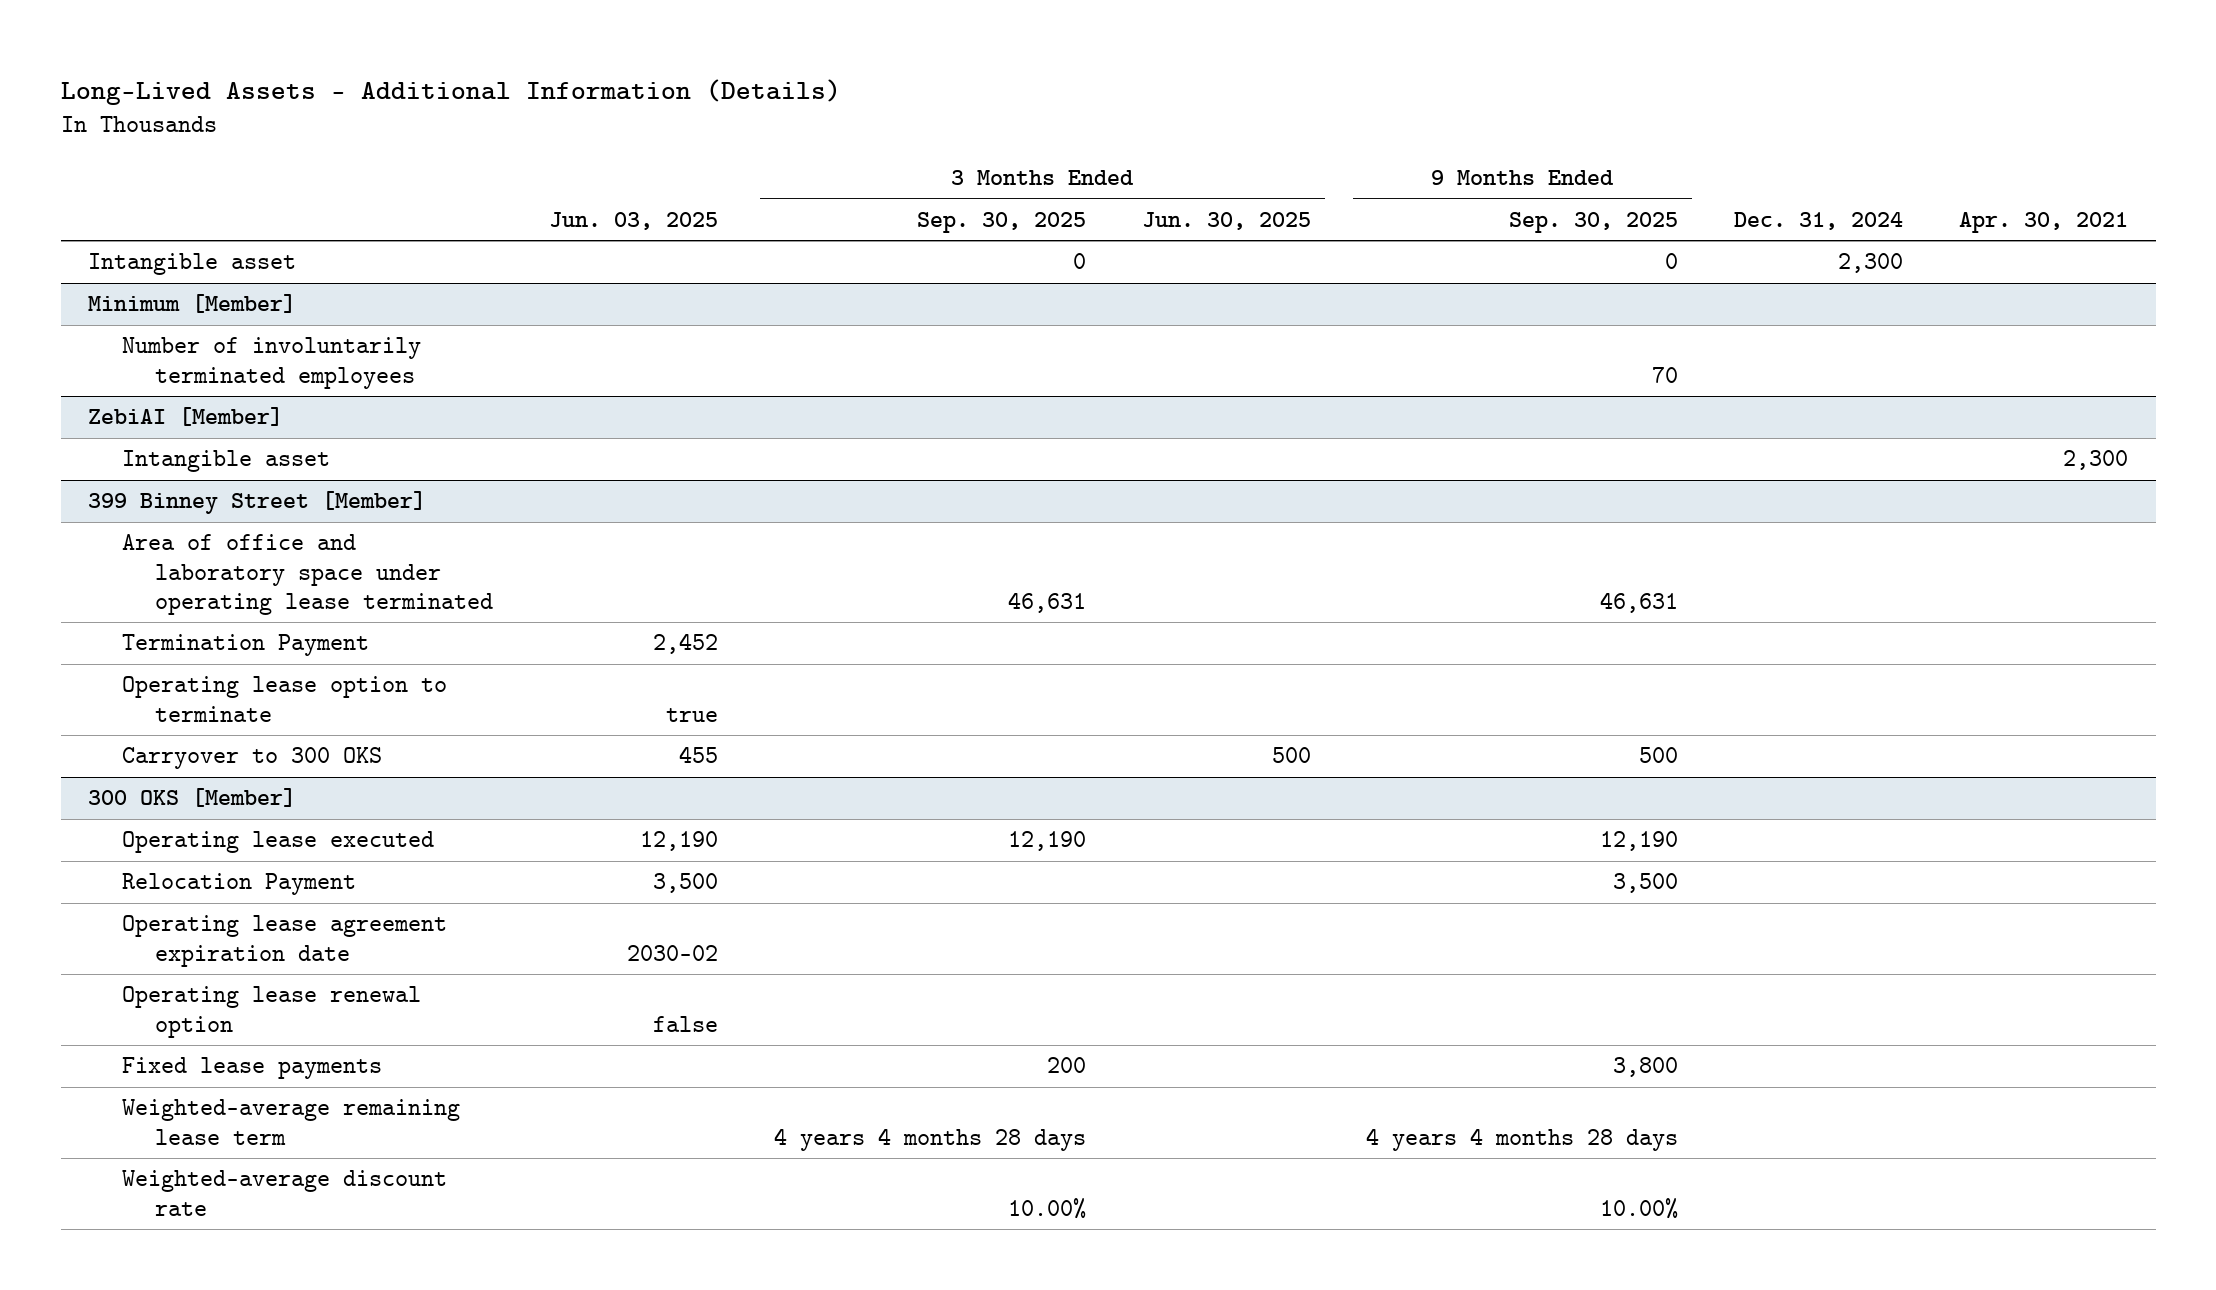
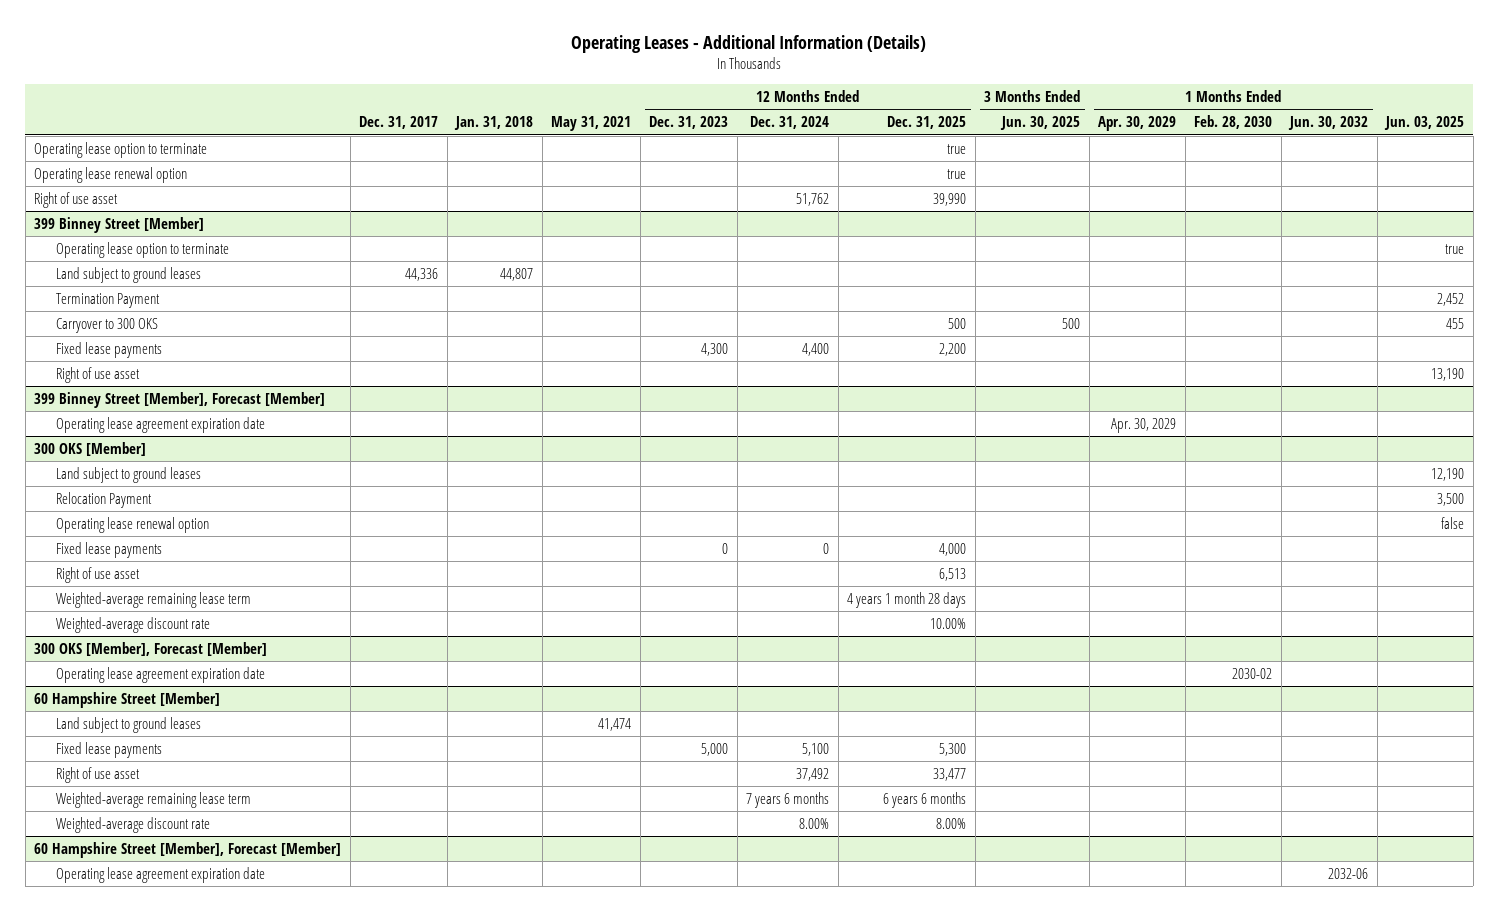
- Long-Lived Assets - Additional Information (Details)
+ Operating Leases - Additional Information (Details)
- | Jun. 03, 2025 | 3 Months Ended Sep. 30, 2025 | 3 Months Ended Jun. 30, 2025 | 9 Months Ended Sep. 30, 2025 | Dec. 31, 2024 | Apr. 30, 2021
+ | Dec. 31, 2017 | Jan. 31, 2018 | May 31, 2021 | 12 Months Ended Dec. 31, 2023 | 12 Months Ended Dec. 31, 2024 | 12 Months Ended Dec. 31, 2025 | 3 Months Ended Jun. 30, 2025 | 1 Months Ended Apr. 30, 2029 | 1 Months Ended Feb. 28, 2030 | 1 Months Ended Jun. 30, 2032 | Jun. 03, 2025
- Intangible asset | | 0 | | 0 | 2,300 |
- Minimum [Member]
- Number of involuntarily terminated employees | | | | 70 | |
- ZebiAI [Member]
- Intangible asset | | | | | | 2,300
+ Operating lease option to terminate | | | | | | true | | | | |
+ Operating lease renewal option | | | | | | true | | | | |
+ Right of use asset | | | | | 51,762 | 39,990 | | | | |
@ 399 Binney Street [Member]
- Area of office and laboratory space under operating lease terminated | | 46,631 | | 46,631 | |
+ Land subject to ground leases | 44,336 | 44,807 | | | | | | | | |
moved down: Termination Payment | | | | | | | | | | | 2,452
+ Fixed lease payments | | | | 4,300 | 4,400 | 2,200 | | | | |
+ Right of use asset | | | | | | | | | | | 13,190
+ 399 Binney Street [Member], Forecast [Member]
+ Operating lease agreement expiration date | | | | | | | | Apr. 30, 2029 | | |
@ 300 OKS [Member]
- Operating lease executed | 12,190 | 12,190 | | 12,190 | |
+ Land subject to ground leases | | | | | | | | | | | 12,190
- Operating lease agreement expiration date | 2030-02 | | | | |
+ Right of use asset | | | | | | 6,513 | | | | |
+ 300 OKS [Member], Forecast [Member]
+ Operating lease agreement expiration date | | | | | | | | | 2030-02 | |
+ 60 Hampshire Street [Member]
+ Land subject to ground leases | | | 41,474 | | | | | | | |
+ Fixed lease payments | | | | 5,000 | 5,100 | 5,300 | | | | |
+ Right of use asset | | | | | 37,492 | 33,477 | | | | |
+ Weighted-average remaining lease term | | | | | 7 years 6 months | 6 years 6 months | | | | |
+ Weighted-average discount rate | | | | | 8.00% | 8.00% | | | | |
+ 60 Hampshire Street [Member], Forecast [Member]
+ Operating lease agreement expiration date | | | | | | | | | | 2032-06 |

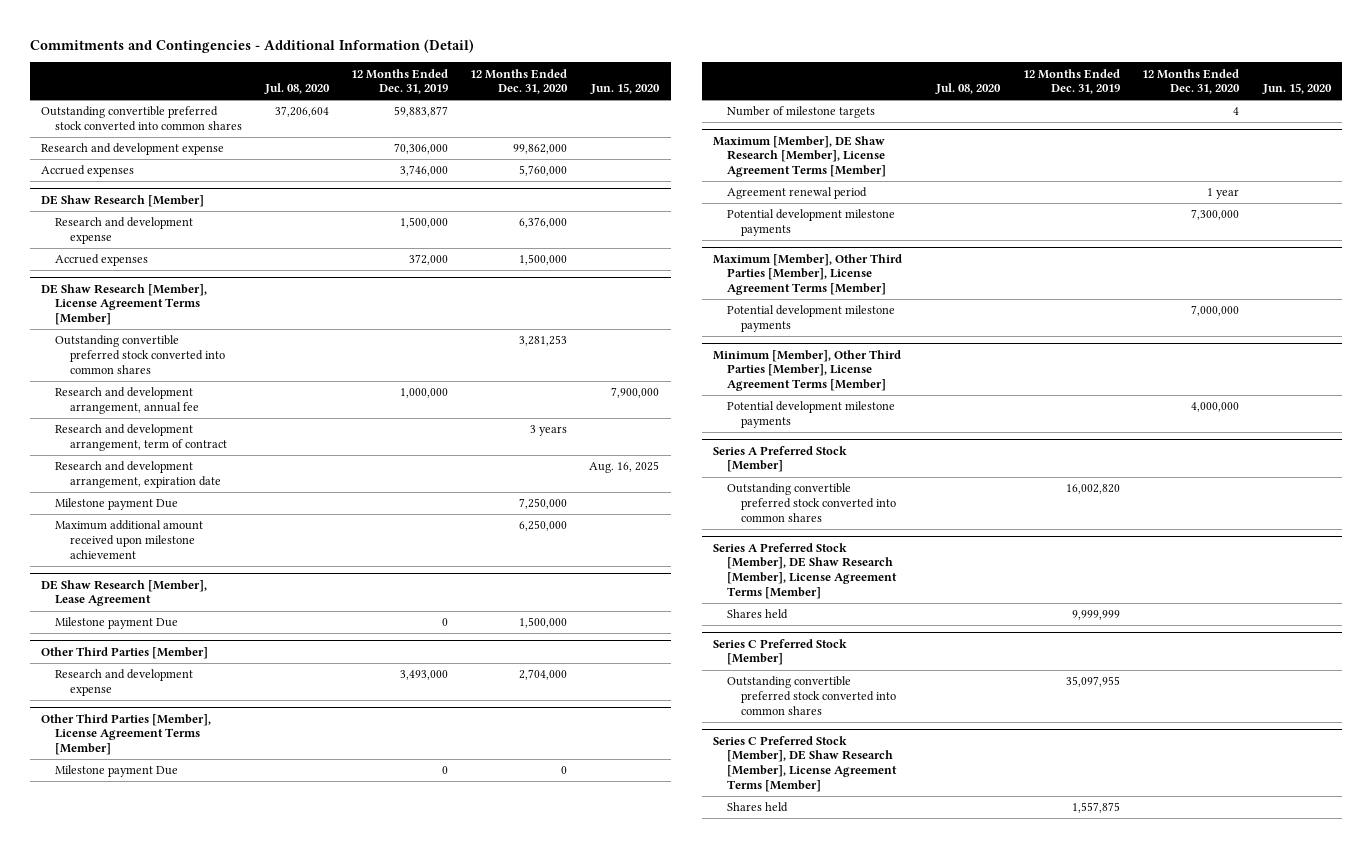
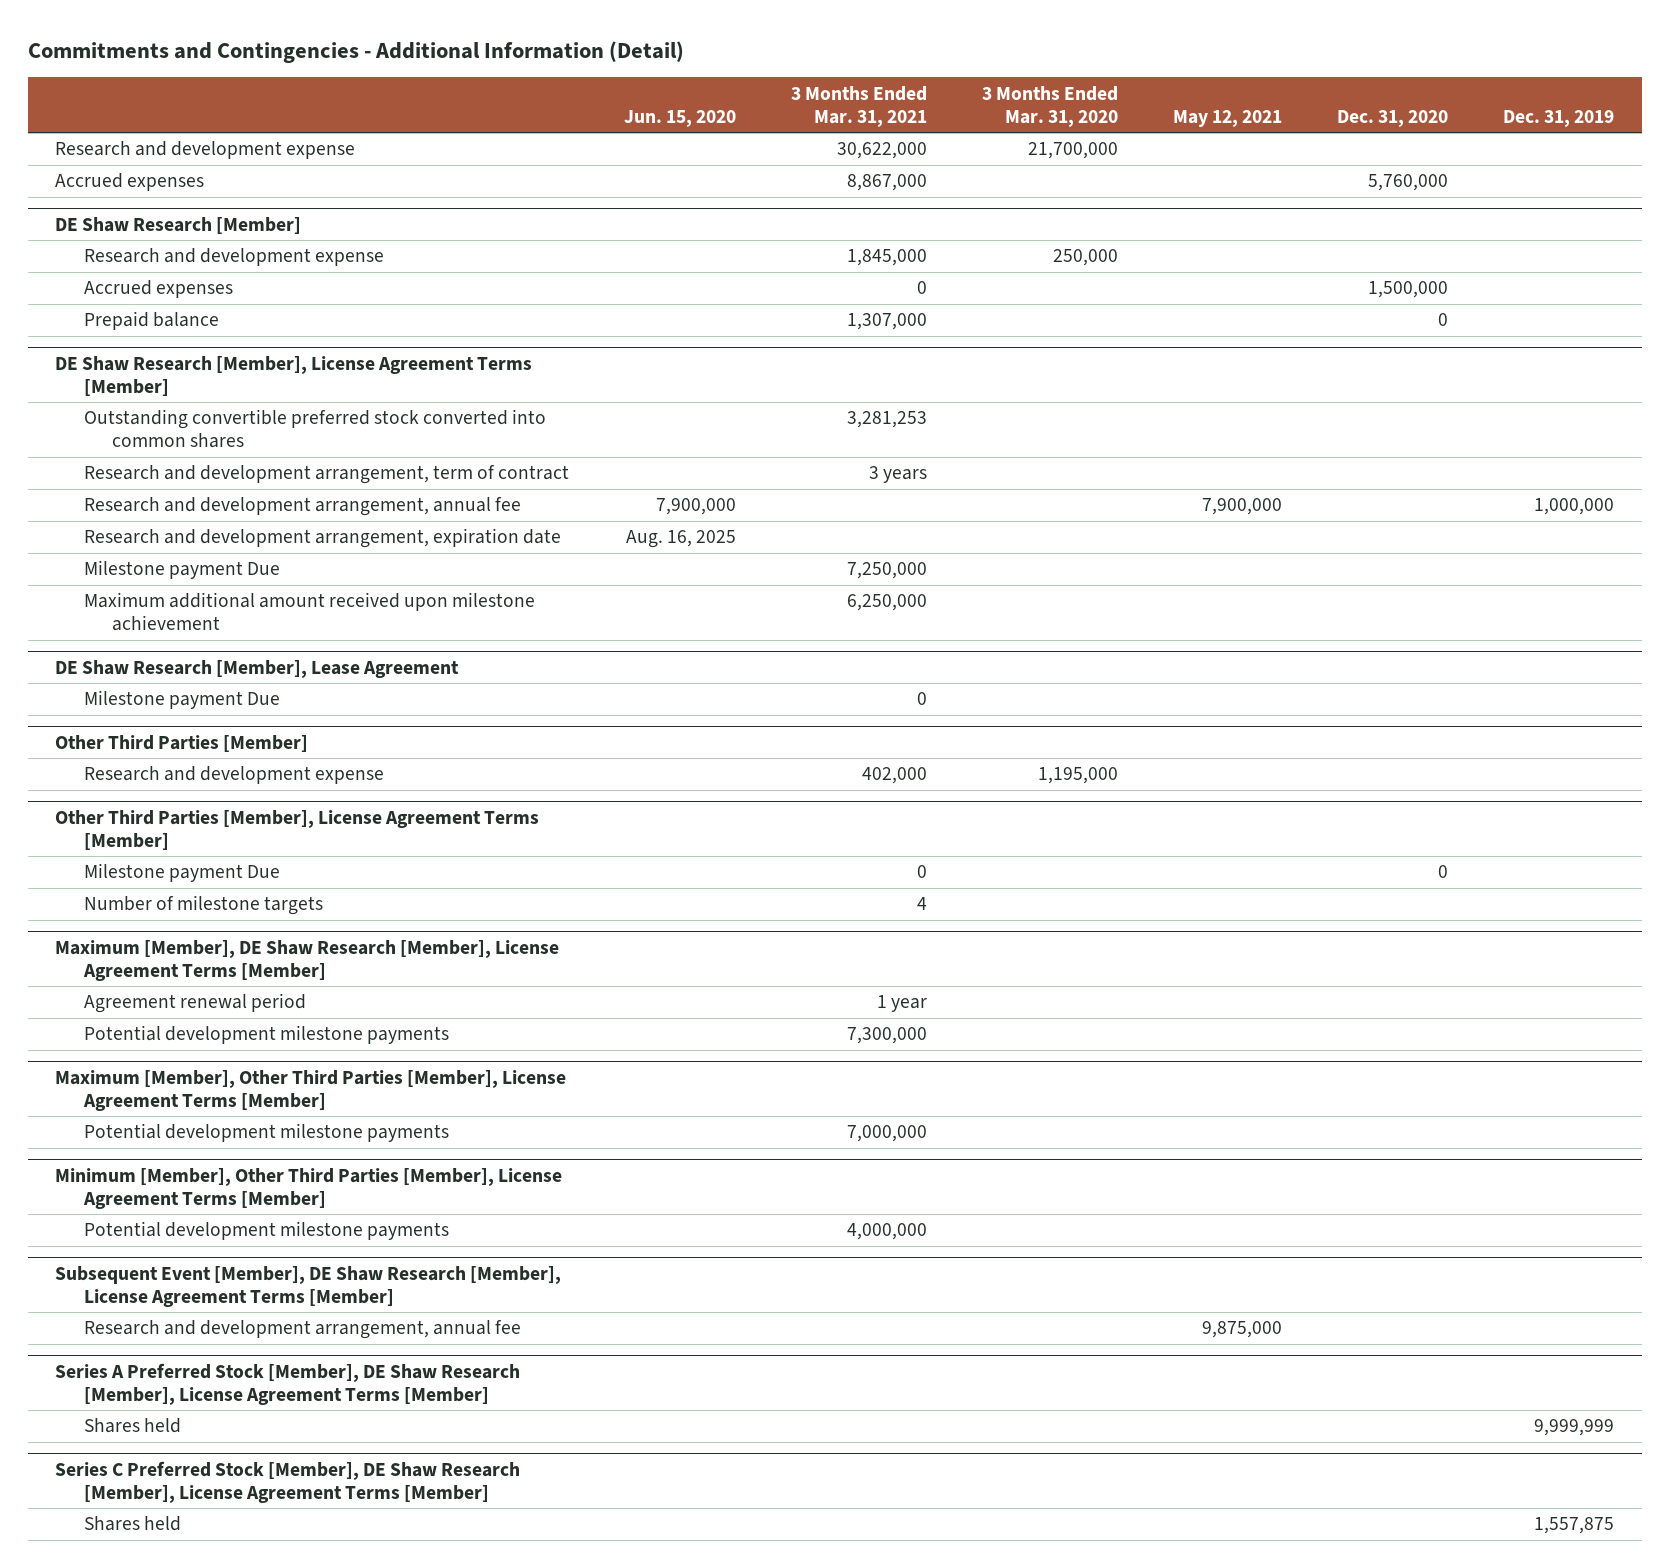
- | Jul. 08, 2020 | 12 Months Ended Dec. 31, 2019 | 12 Months Ended Dec. 31, 2020 | Jun. 15, 2020
+ | Jun. 15, 2020 | 3 Months Ended Mar. 31, 2021 | 3 Months Ended Mar. 31, 2020 | May 12, 2021 | Dec. 31, 2020 | Dec. 31, 2019
- Outstanding convertible preferred stock converted into common shares | 37,206,604 | 59,883,877 | |
@ DE Shaw Research [Member]
+ Prepaid balance | | 1,307,000 | | | 0 |
@ DE Shaw Research [Member], License Agreement Terms [Member]
moved down: Research and development arrangement, annual fee | 7,900,000 | | | 7,900,000 | | 1,000,000
- Series A Preferred Stock [Member]
- Outstanding convertible preferred stock converted into common shares | | 16,002,820 | |
+ Subsequent Event [Member], DE Shaw Research [Member], License Agreement Terms [Member]
+ Research and development arrangement, annual fee | | | | 9,875,000 | |
- Series C Preferred Stock [Member]
- Outstanding convertible preferred stock converted into common shares | | 35,097,955 | |

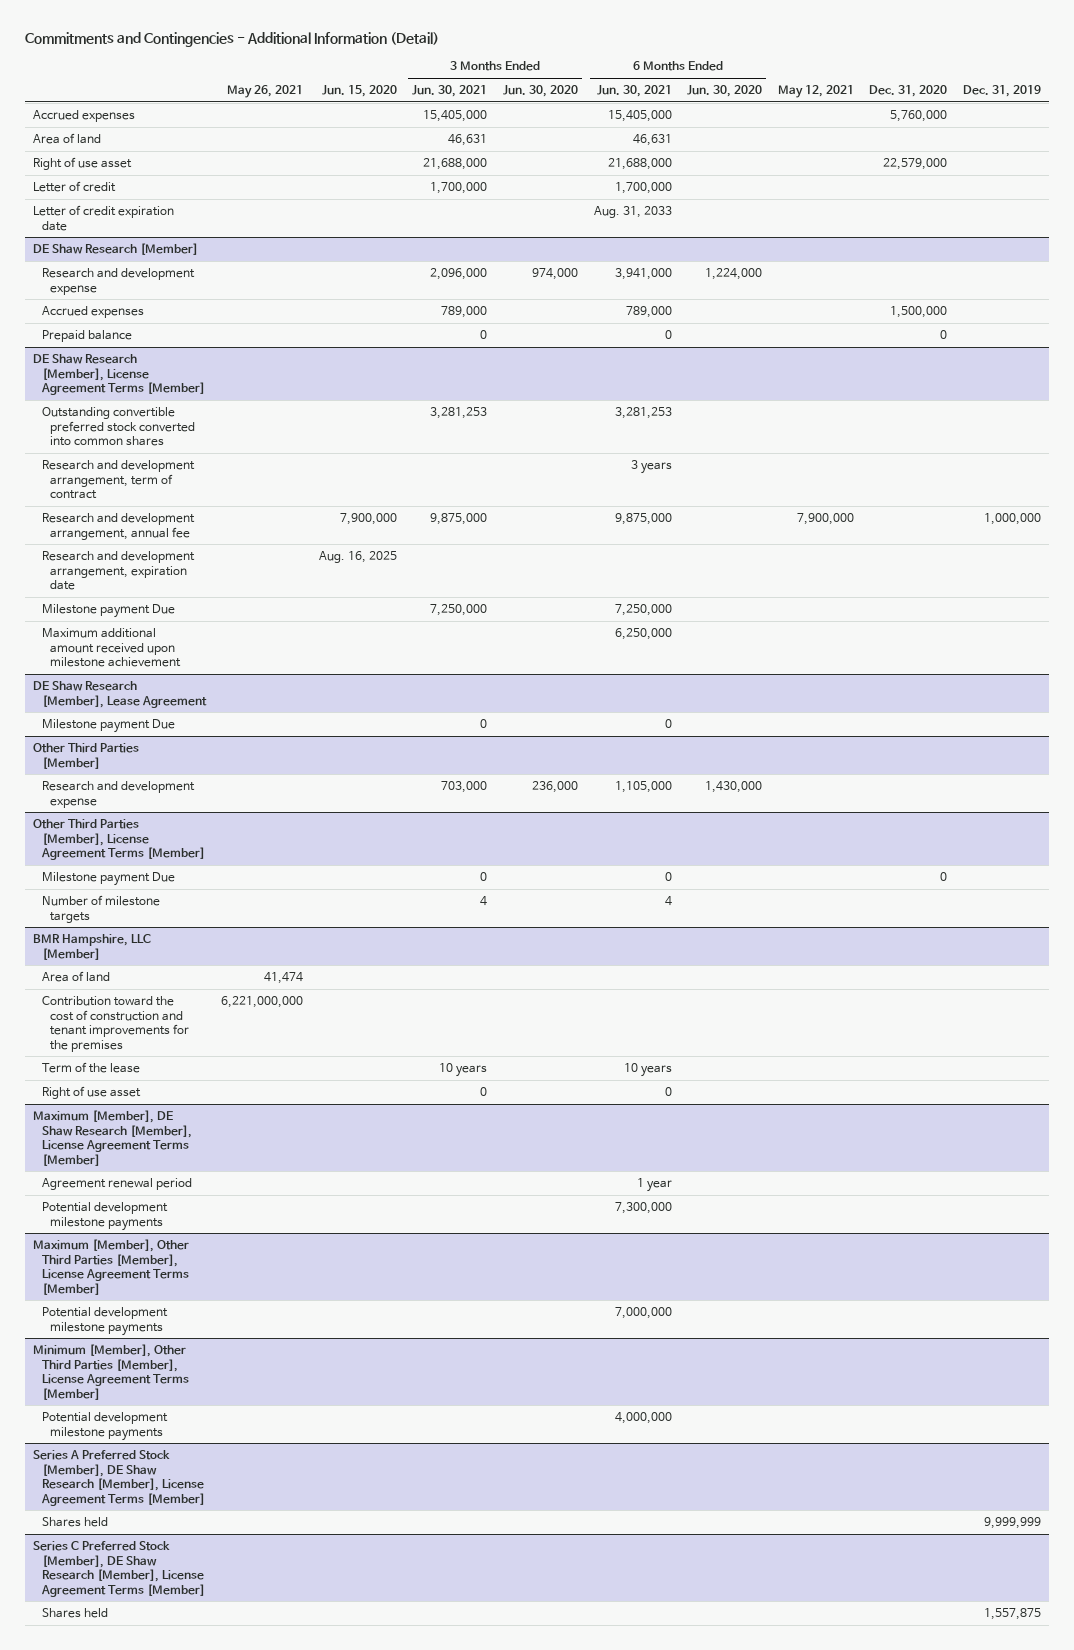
- | Jun. 15, 2020 | 3 Months Ended Mar. 31, 2021 | 3 Months Ended Mar. 31, 2020 | May 12, 2021 | Dec. 31, 2020 | Dec. 31, 2019
+ | May 26, 2021 | Jun. 15, 2020 | 3 Months Ended Jun. 30, 2021 | 3 Months Ended Jun. 30, 2020 | 6 Months Ended Jun. 30, 2021 | 6 Months Ended Jun. 30, 2020 | May 12, 2021 | Dec. 31, 2020 | Dec. 31, 2019
- Research and development expense | | 30,622,000 | 21,700,000 | | |
+ Area of land | | | 46,631 | | 46,631 | | | |
+ Right of use asset | | | 21,688,000 | | 21,688,000 | | | 22,579,000 |
+ Letter of credit | | | 1,700,000 | | 1,700,000 | | | |
+ Letter of credit expiration date | | | | | Aug. 31, 2033 | | | |
+ BMR Hampshire, LLC [Member]
+ Area of land | 41,474 | | | | | | | |
+ Contribution toward the cost of construction and tenant improvements for the premises | 6,221,000,000 | | | | | | | |
+ Term of the lease | | | 10 years | | 10 years | | | |
+ Right of use asset | | | 0 | | 0 | | | |
- Subsequent Event [Member], DE Shaw Research [Member], License Agreement Terms [Member]
- Research and development arrangement, annual fee | | | | 9,875,000 | |

